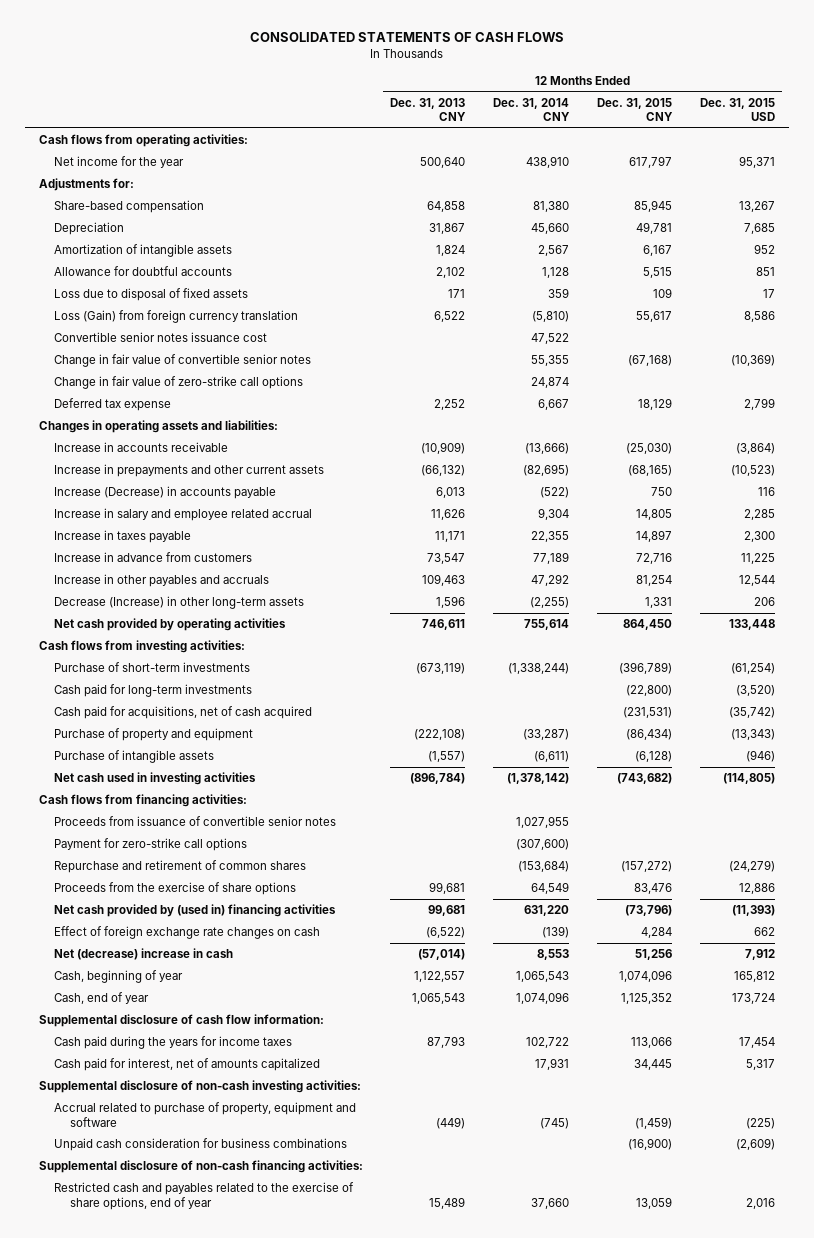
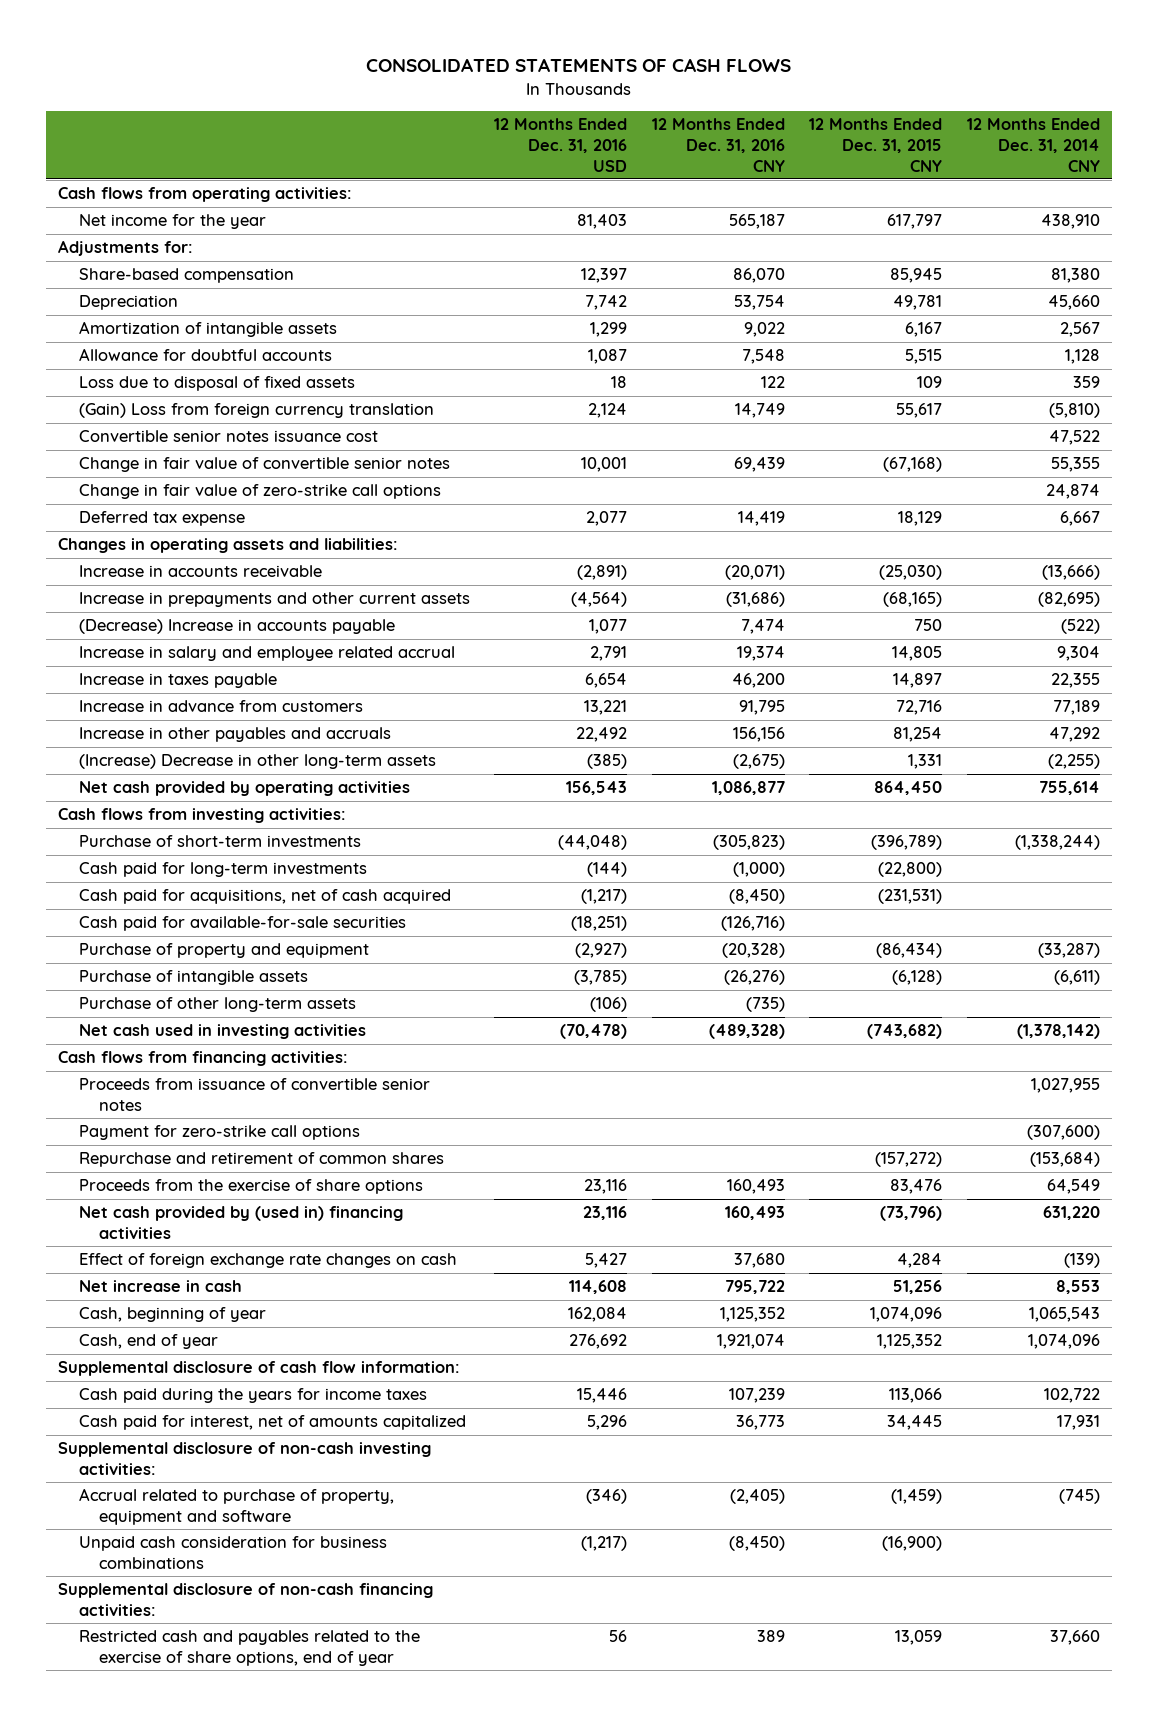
- | 12 Months Ended Dec. 31, 2013 CNY | 12 Months Ended Dec. 31, 2014 CNY | 12 Months Ended Dec. 31, 2015 CNY | 12 Months Ended Dec. 31, 2015 USD
+ | 12 Months Ended Dec. 31, 2016 USD | 12 Months Ended Dec. 31, 2016 CNY | 12 Months Ended Dec. 31, 2015 CNY | 12 Months Ended Dec. 31, 2014 CNY
- Loss (Gain) from foreign currency translation | 6,522 | (5,810) | 55,617 | 8,586
+ (Gain) Loss from foreign currency translation | 2,124 | 14,749 | 55,617 | (5,810)
- Increase (Decrease) in accounts payable | 6,013 | (522) | 750 | 116
+ (Decrease) Increase in accounts payable | 1,077 | 7,474 | 750 | (522)
- Decrease (Increase) in other long-term assets | 1,596 | (2,255) | 1,331 | 206
+ (Increase) Decrease in other long-term assets | (385) | (2,675) | 1,331 | (2,255)
+ Cash paid for available-for-sale securities | (18,251) | (126,716) | |
+ Purchase of other long-term assets | (106) | (735) | |
- Net (decrease) increase in cash | (57,014) | 8,553 | 51,256 | 7,912
+ Net increase in cash | 114,608 | 795,722 | 51,256 | 8,553

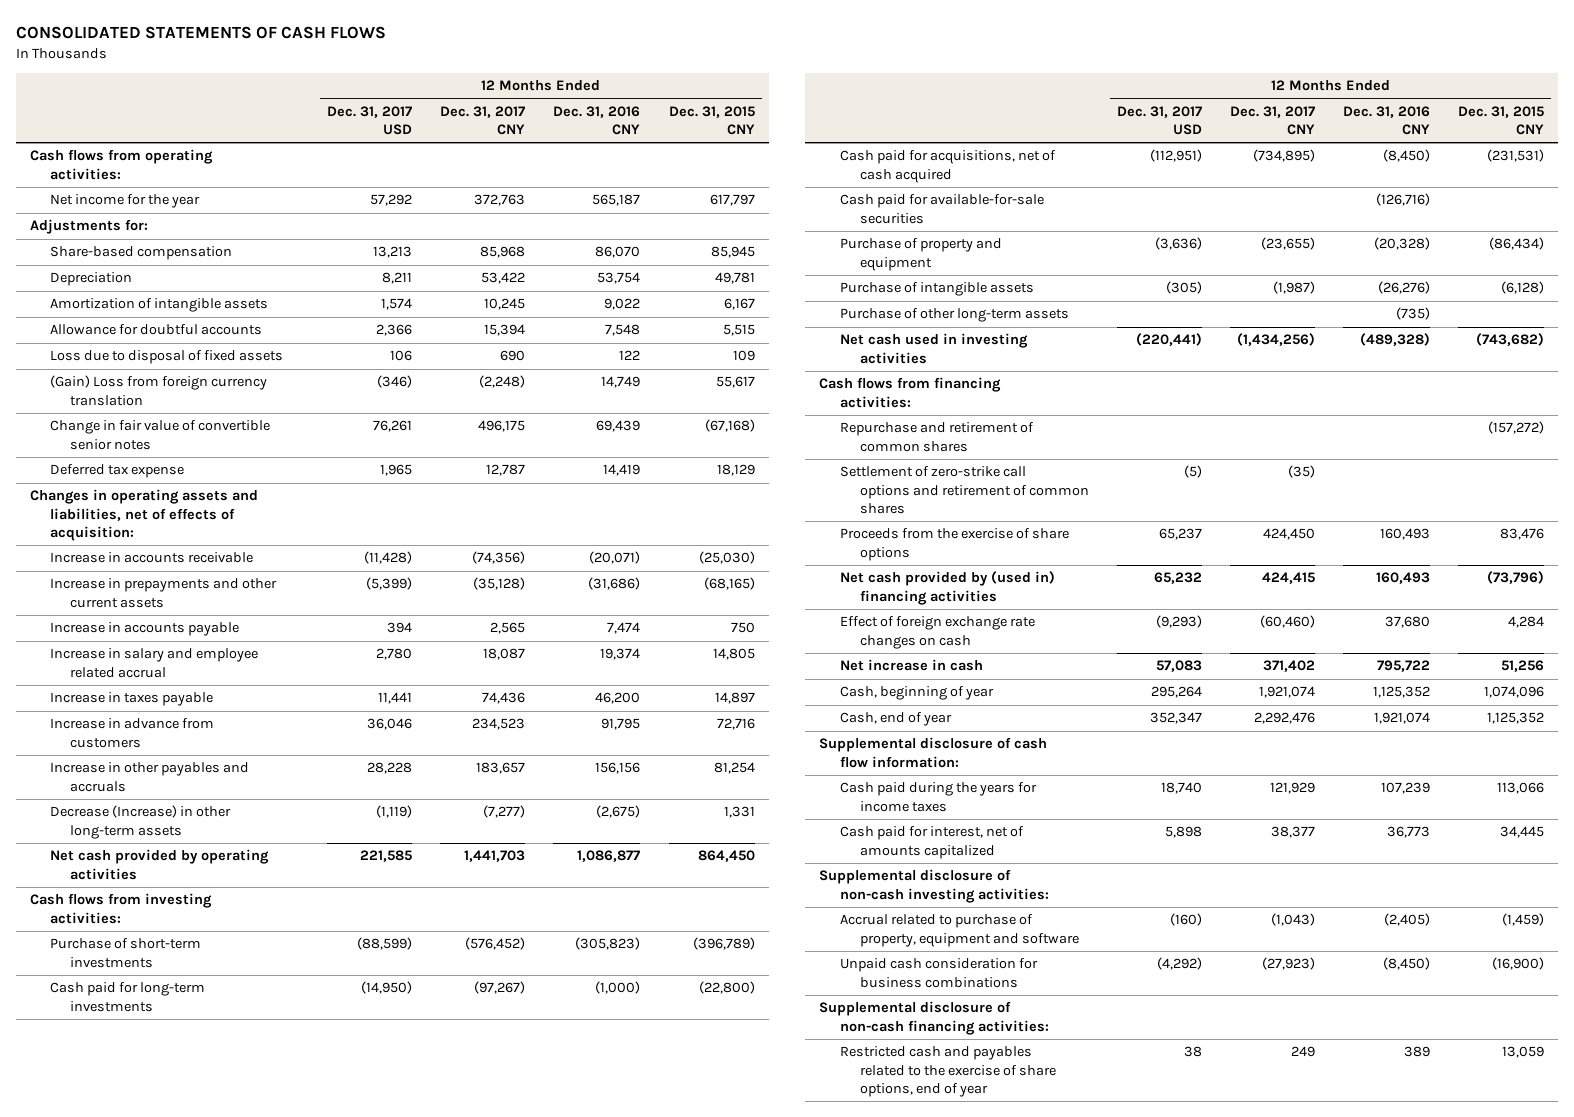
- | 12 Months Ended Dec. 31, 2016 USD | 12 Months Ended Dec. 31, 2016 CNY | 12 Months Ended Dec. 31, 2015 CNY | 12 Months Ended Dec. 31, 2014 CNY
+ | 12 Months Ended Dec. 31, 2017 USD | 12 Months Ended Dec. 31, 2017 CNY | 12 Months Ended Dec. 31, 2016 CNY | 12 Months Ended Dec. 31, 2015 CNY
- Convertible senior notes issuance cost | | | | 47,522
- Change in fair value of zero-strike call options | | | | 24,874
- Changes in operating assets and liabilities:
+ Changes in operating assets and liabilities, net of effects of acquisition:
- (Decrease) Increase in accounts payable | 1,077 | 7,474 | 750 | (522)
+ Increase in accounts payable | 394 | 2,565 | 7,474 | 750
- (Increase) Decrease in other long-term assets | (385) | (2,675) | 1,331 | (2,255)
+ Decrease (Increase) in other long-term assets | (1,119) | (7,277) | (2,675) | 1,331
- Proceeds from issuance of convertible senior notes | | | | 1,027,955
- Payment for zero-strike call options | | | | (307,600)
+ Settlement of zero-strike call options and retirement of common shares | (5) | (35) | |

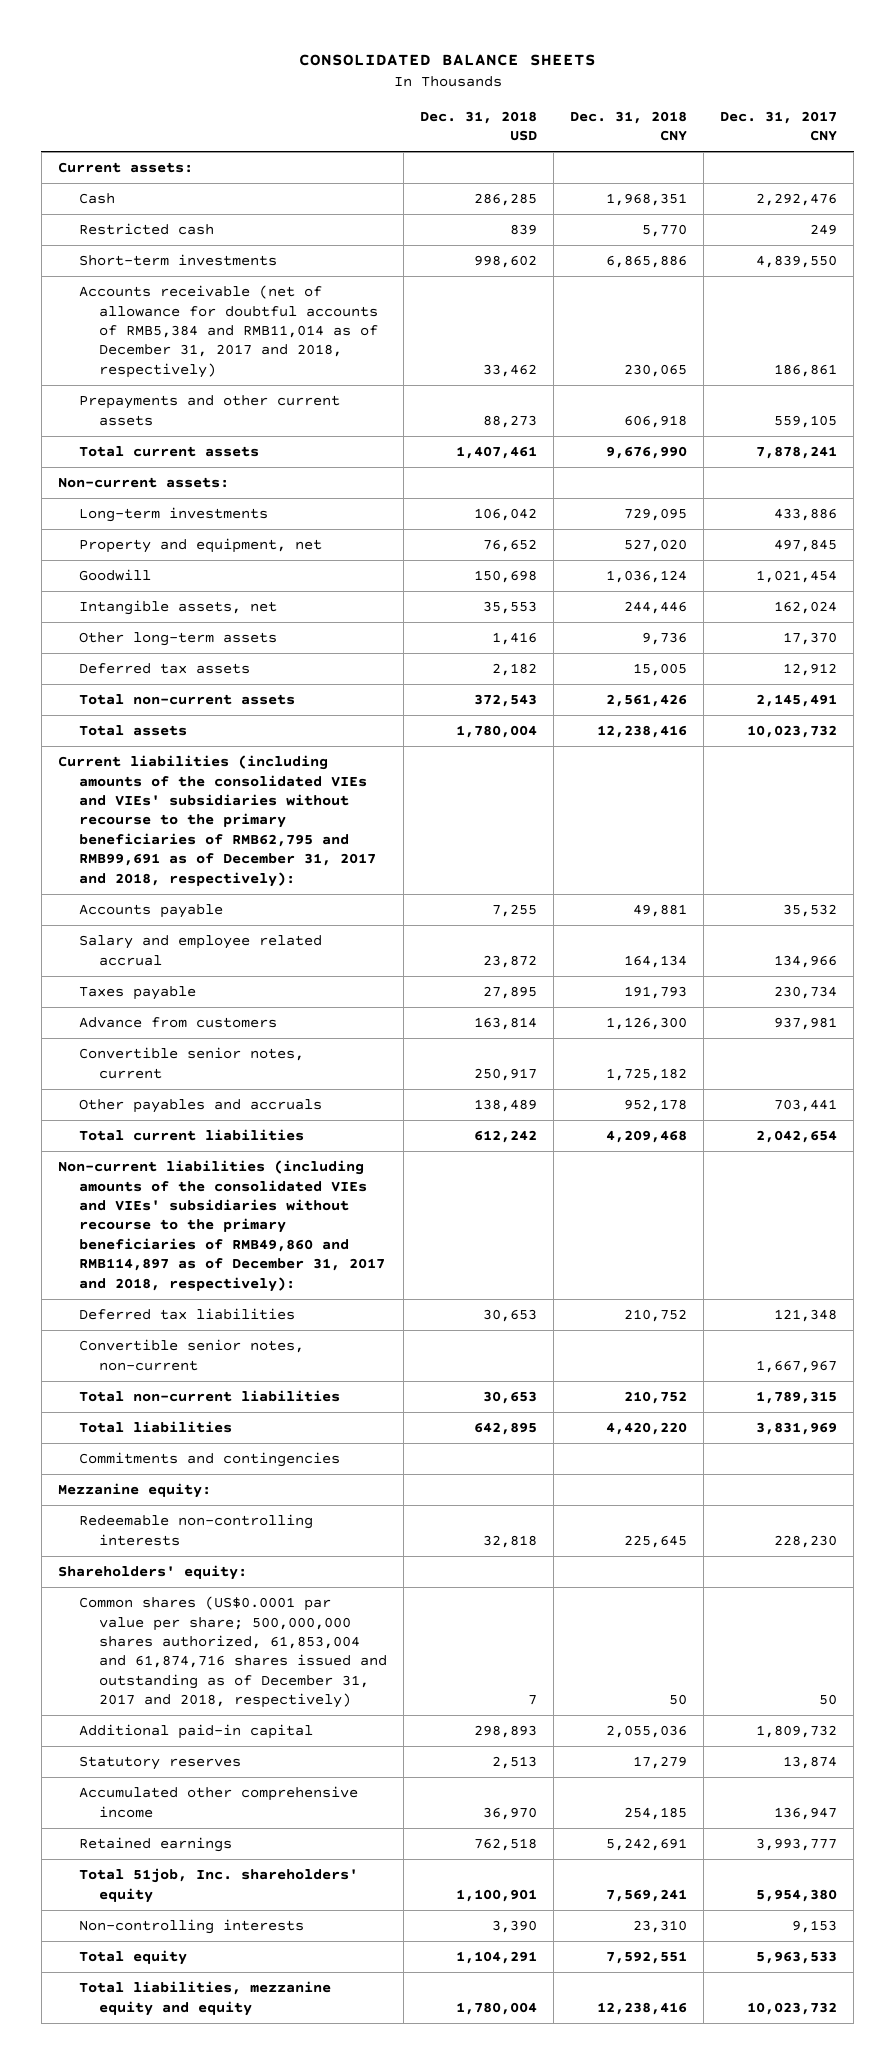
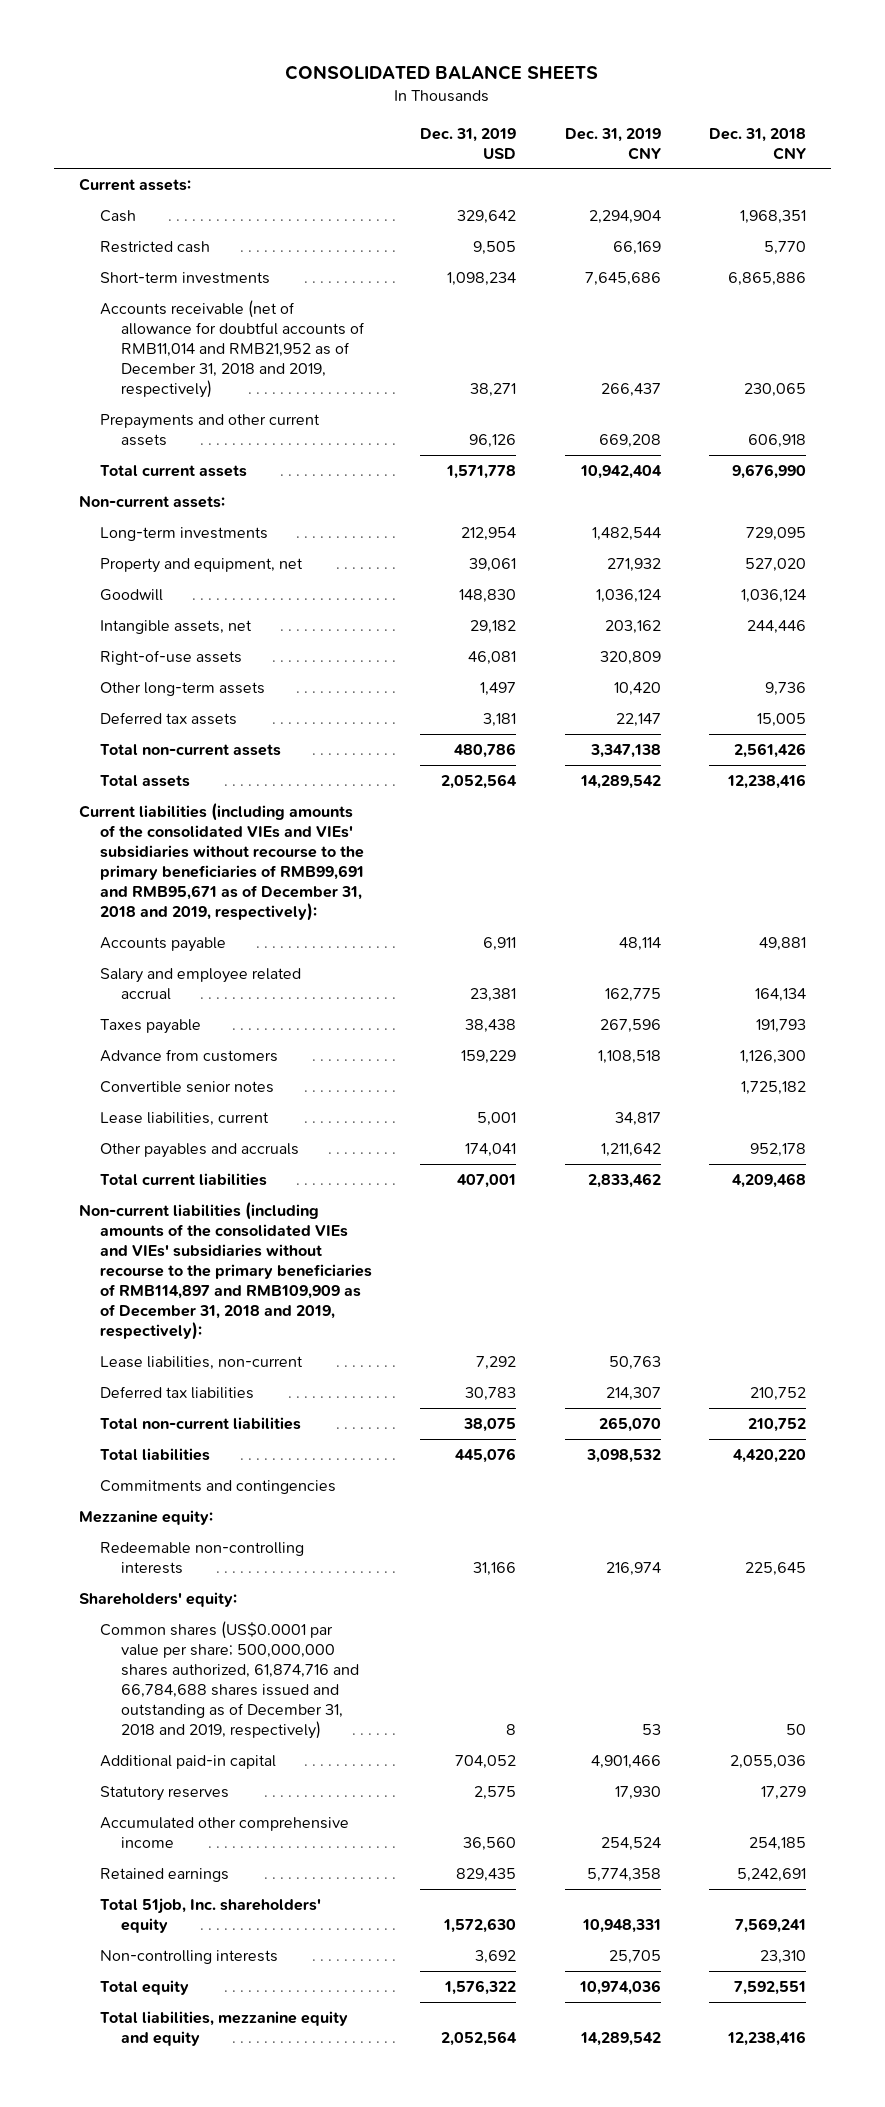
- | Dec. 31, 2018 USD | Dec. 31, 2018 CNY | Dec. 31, 2017 CNY
+ | Dec. 31, 2019 USD | Dec. 31, 2019 CNY | Dec. 31, 2018 CNY
- Accounts receivable (net of allowance for doubtful accounts of RMB5,384 and RMB11,014 as of December 31, 2017 and 2018, respectively) | 33,462 | 230,065 | 186,861
+ Accounts receivable (net of allowance for doubtful accounts of RMB11,014 and RMB21,952 as of December 31, 2018 and 2019, respectively) | 38,271 | 266,437 | 230,065
+ Right-of-use assets | 46,081 | 320,809 |
- Current liabilities (including amounts of the consolidated VIEs and VIEs' subsidiaries without recourse to the primary beneficiaries of RMB62,795 and RMB99,691 as of December 31, 2017 and 2018, respectively):
+ Current liabilities (including amounts of the consolidated VIEs and VIEs' subsidiaries without recourse to the primary beneficiaries of RMB99,691 and RMB95,671 as of December 31, 2018 and 2019, respectively):
- Convertible senior notes, current | 250,917 | 1,725,182 |
+ Convertible senior notes | | | 1,725,182
+ Lease liabilities, current | 5,001 | 34,817 |
- Non-current liabilities (including amounts of the consolidated VIEs and VIEs' subsidiaries without recourse to the primary beneficiaries of RMB49,860 and RMB114,897 as of December 31, 2017 and 2018, respectively):
+ Non-current liabilities (including amounts of the consolidated VIEs and VIEs' subsidiaries without recourse to the primary beneficiaries of RMB114,897 and RMB109,909 as of December 31, 2018 and 2019, respectively):
+ Lease liabilities, non-current | 7,292 | 50,763 |
- Convertible senior notes, non-current | | | 1,667,967
- Common shares (US$0.0001 par value per share; 500,000,000 shares authorized, 61,853,004 and 61,874,716 shares issued and outstanding as of December 31, 2017 and 2018, respectively) | 7 | 50 | 50
+ Common shares (US$0.0001 par value per share; 500,000,000 shares authorized, 61,874,716 and 66,784,688 shares issued and outstanding as of December 31, 2018 and 2019, respectively) | 8 | 53 | 50

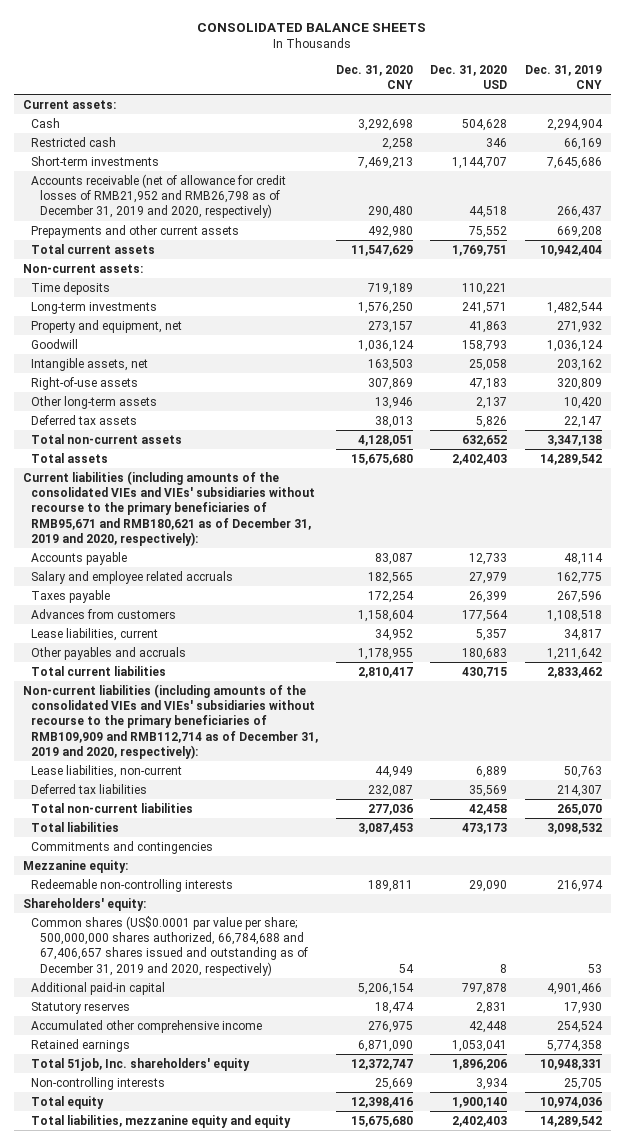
- | Dec. 31, 2019 USD | Dec. 31, 2019 CNY | Dec. 31, 2018 CNY
+ | Dec. 31, 2020 CNY | Dec. 31, 2020 USD | Dec. 31, 2019 CNY
- Accounts receivable (net of allowance for doubtful accounts of RMB11,014 and RMB21,952 as of December 31, 2018 and 2019, respectively) | 38,271 | 266,437 | 230,065
+ Accounts receivable (net of allowance for credit losses of RMB21,952 and RMB26,798 as of December 31, 2019 and 2020, respectively) | 290,480 | 44,518 | 266,437
+ Time deposits | 719,189 | 110,221 |
- Current liabilities (including amounts of the consolidated VIEs and VIEs' subsidiaries without recourse to the primary beneficiaries of RMB99,691 and RMB95,671 as of December 31, 2018 and 2019, respectively):
+ Current liabilities (including amounts of the consolidated VIEs and VIEs' subsidiaries without recourse to the primary beneficiaries of RMB95,671 and RMB180,621 as of December 31, 2019 and 2020, respectively):
- Salary and employee related accrual | 23,381 | 162,775 | 164,134
+ Salary and employee related accruals | 182,565 | 27,979 | 162,775
- Advance from customers | 159,229 | 1,108,518 | 1,126,300
- Convertible senior notes | | | 1,725,182
+ Advances from customers | 1,158,604 | 177,564 | 1,108,518
- Non-current liabilities (including amounts of the consolidated VIEs and VIEs' subsidiaries without recourse to the primary beneficiaries of RMB114,897 and RMB109,909 as of December 31, 2018 and 2019, respectively):
+ Non-current liabilities (including amounts of the consolidated VIEs and VIEs' subsidiaries without recourse to the primary beneficiaries of RMB109,909 and RMB112,714 as of December 31, 2019 and 2020, respectively):
- Common shares (US$0.0001 par value per share; 500,000,000 shares authorized, 61,874,716 and 66,784,688 shares issued and outstanding as of December 31, 2018 and 2019, respectively) | 8 | 53 | 50
+ Common shares (US$0.0001 par value per share; 500,000,000 shares authorized, 66,784,688 and 67,406,657 shares issued and outstanding as of December 31, 2019 and 2020, respectively) | 54 | 8 | 53

